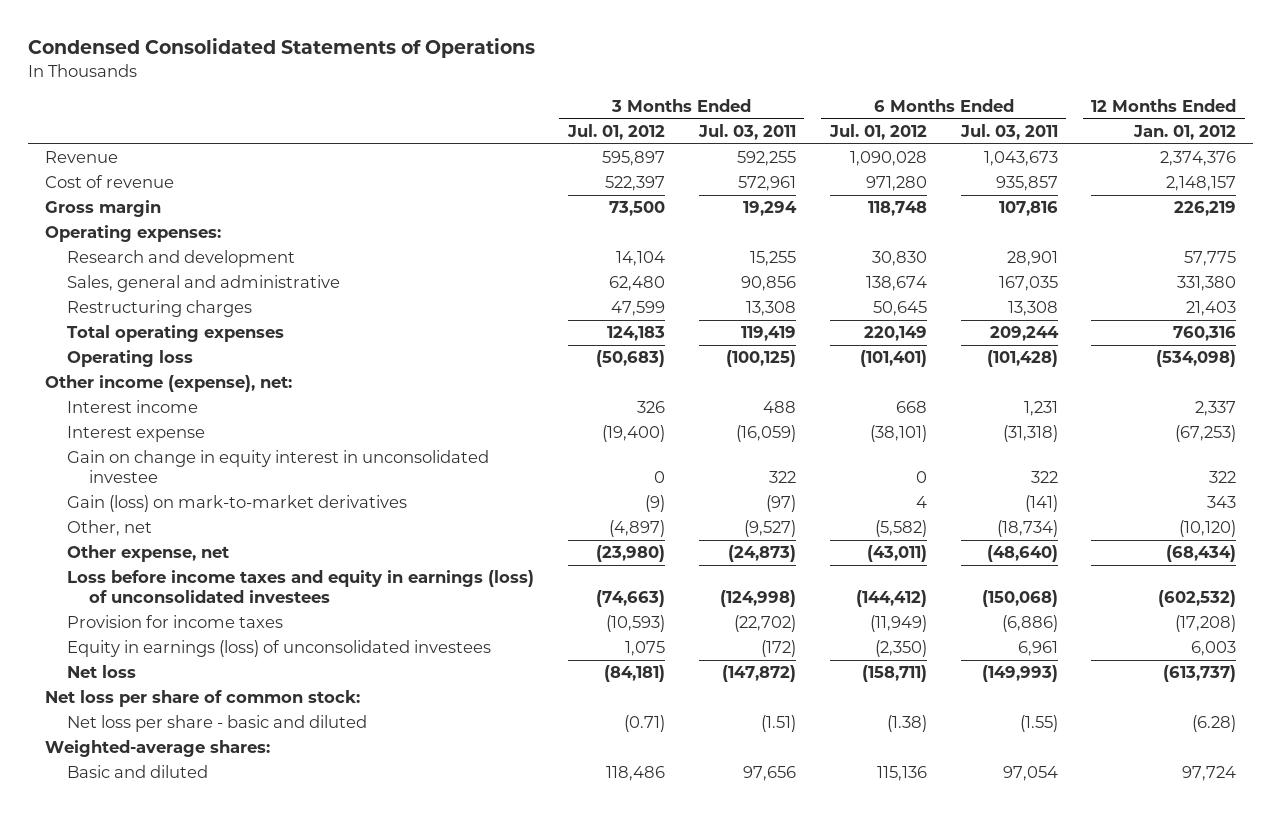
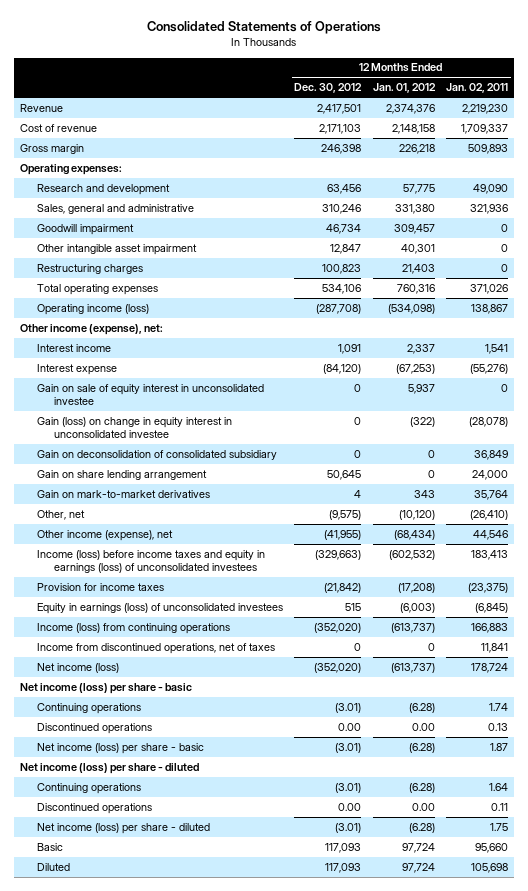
- Condensed Consolidated Statements of Operations
+ Consolidated Statements of Operations
- | 3 Months Ended Jul. 01, 2012 | 3 Months Ended Jul. 03, 2011 | 6 Months Ended Jul. 01, 2012 | 6 Months Ended Jul. 03, 2011 | 12 Months Ended Jan. 01, 2012
+ | 12 Months Ended Dec. 30, 2012 | 12 Months Ended Jan. 01, 2012 | 12 Months Ended Jan. 02, 2011
- Cost of revenue | 522,397 | 572,961 | 971,280 | 935,857 | 2,148,157
- Gross margin | 73,500 | 19,294 | 118,748 | 107,816 | 226,219
+ Cost of revenue | 2,171,103 | 2,148,158 | 1,709,337
+ Gross margin | 246,398 | 226,218 | 509,893
+ Goodwill impairment | 46,734 | 309,457 | 0
+ Other intangible asset impairment | 12,847 | 40,301 | 0
- Operating loss | (50,683) | (100,125) | (101,401) | (101,428) | (534,098)
+ Operating income (loss) | (287,708) | (534,098) | 138,867
- Gain on change in equity interest in unconsolidated investee | 0 | 322 | 0 | 322 | 322
- Gain (loss) on mark-to-market derivatives | (9) | (97) | 4 | (141) | 343
+ Gain on sale of equity interest in unconsolidated investee | 0 | 5,937 | 0
+ Gain (loss) on change in equity interest in unconsolidated investee | 0 | (322) | (28,078)
+ Gain on deconsolidation of consolidated subsidiary | 0 | 0 | 36,849
+ Gain on share lending arrangement | 50,645 | 0 | 24,000
+ Gain on mark-to-market derivatives | 4 | 343 | 35,764
- Other expense, net | (23,980) | (24,873) | (43,011) | (48,640) | (68,434)
- Loss before income taxes and equity in earnings (loss) of unconsolidated investees | (74,663) | (124,998) | (144,412) | (150,068) | (602,532)
+ Other income (expense), net | (41,955) | (68,434) | 44,546
+ Income (loss) before income taxes and equity in earnings (loss) of unconsolidated investees | (329,663) | (602,532) | 183,413
- Equity in earnings (loss) of unconsolidated investees | 1,075 | (172) | (2,350) | 6,961 | 6,003
- Net loss | (84,181) | (147,872) | (158,711) | (149,993) | (613,737)
- Net loss per share of common stock:
- Net loss per share - basic and diluted | (0.71) | (1.51) | (1.38) | (1.55) | (6.28)
- Weighted-average shares:
- Basic and diluted | 118,486 | 97,656 | 115,136 | 97,054 | 97,724
+ Equity in earnings (loss) of unconsolidated investees | 515 | (6,003) | (6,845)
+ Income (loss) from continuing operations | (352,020) | (613,737) | 166,883
+ Income from discontinued operations, net of taxes | 0 | 0 | 11,841
+ Net income (loss) | (352,020) | (613,737) | 178,724
+ Net income (loss) per share - basic
+ Continuing operations | (3.01) | (6.28) | 1.74
+ Discontinued operations | 0.00 | 0.00 | 0.13
+ Net income (loss) per share - basic | (3.01) | (6.28) | 1.87
+ Net income (loss) per share - diluted
+ Continuing operations | (3.01) | (6.28) | 1.64
+ Discontinued operations | 0.00 | 0.00 | 0.11
+ Net income (loss) per share - diluted | (3.01) | (6.28) | 1.75
+ Basic | 117,093 | 97,724 | 95,660
+ Diluted | 117,093 | 97,724 | 105,698

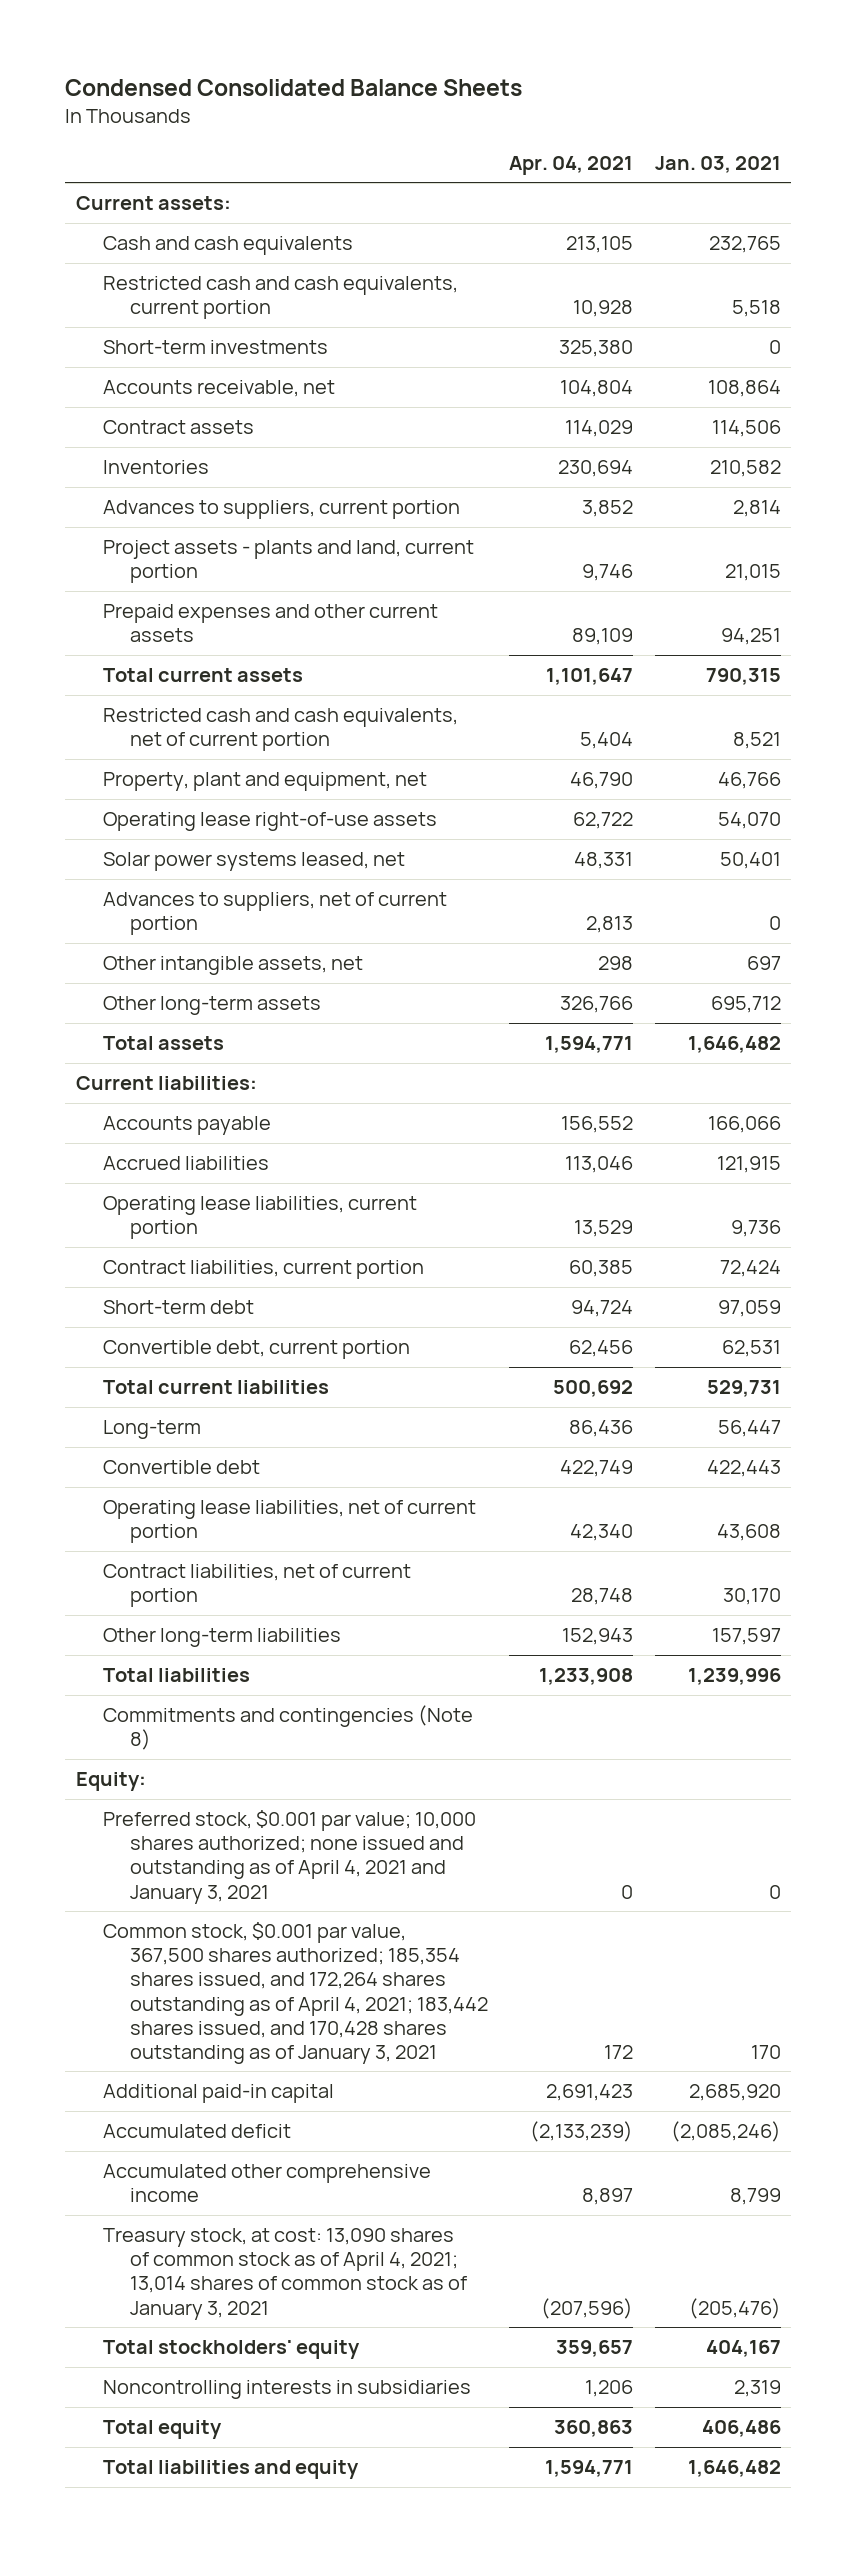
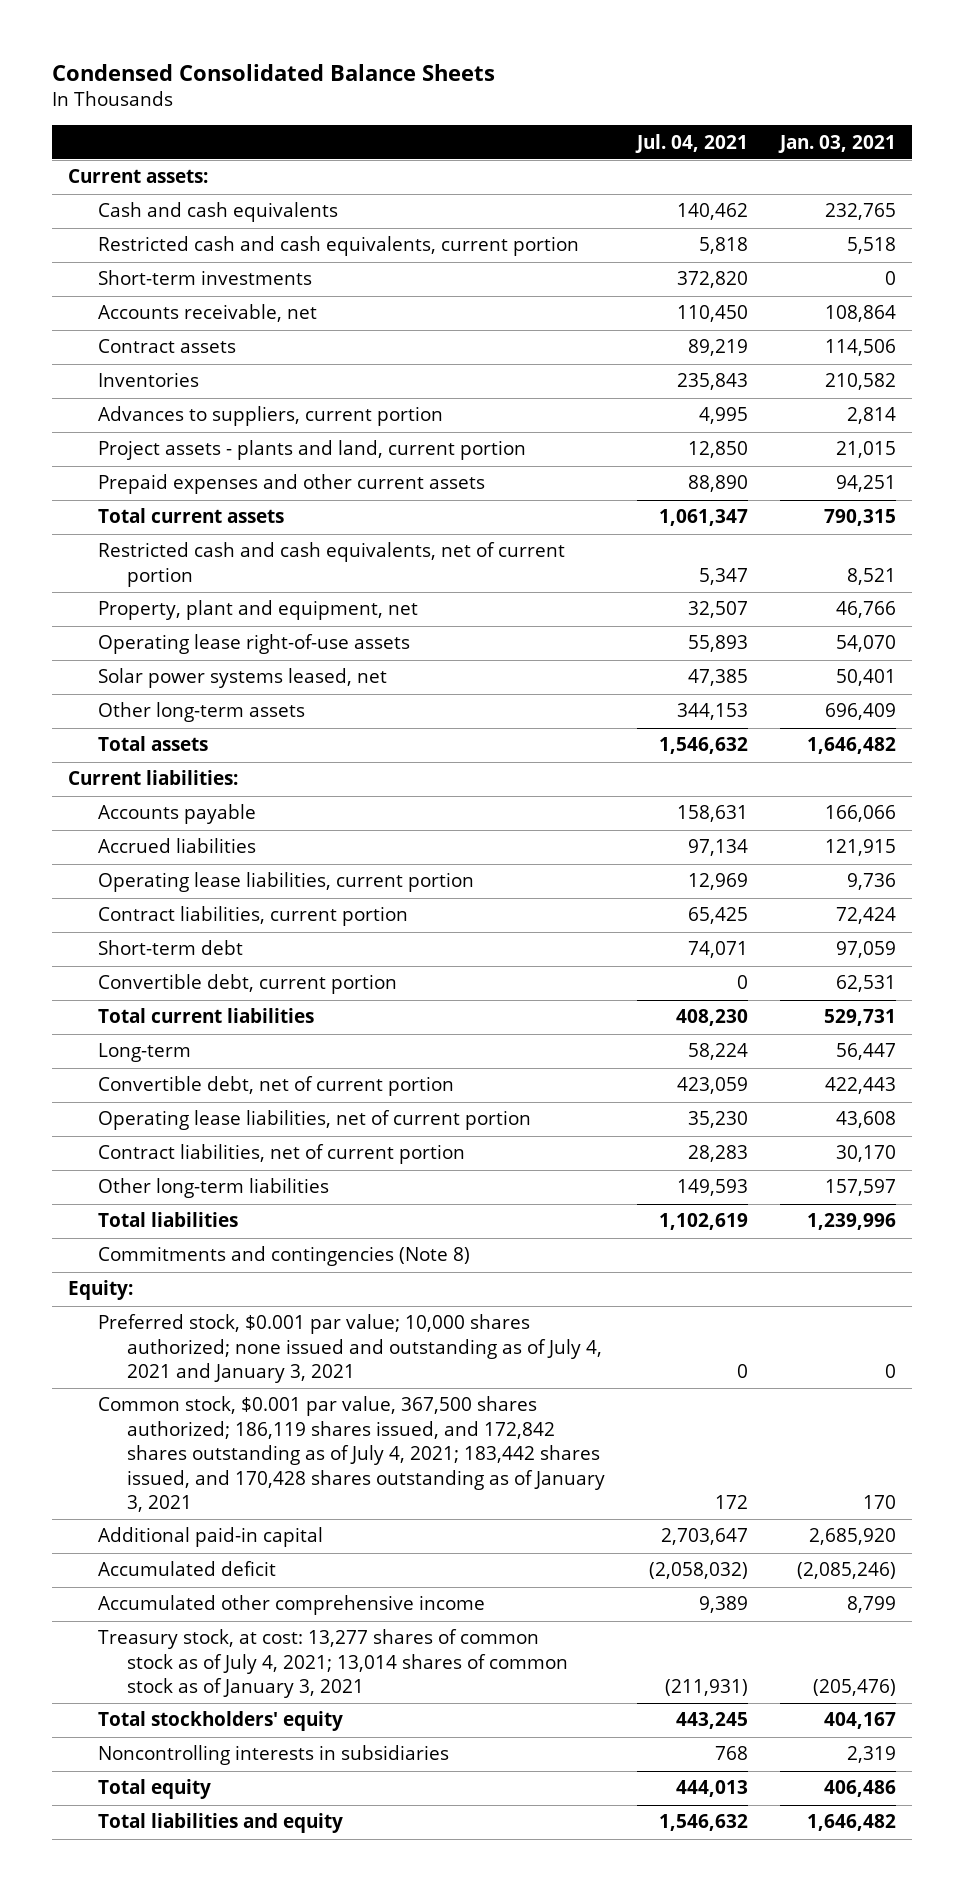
- | Apr. 04, 2021 | Jan. 03, 2021
+ | Jul. 04, 2021 | Jan. 03, 2021
- Advances to suppliers, net of current portion | 2,813 | 0
- Other intangible assets, net | 298 | 697
- Other long-term assets | 326,766 | 695,712
+ Other long-term assets | 344,153 | 696,409
- Convertible debt | 422,749 | 422,443
+ Convertible debt, net of current portion | 423,059 | 422,443
- Preferred stock, $0.001 par value; 10,000 shares authorized; none issued and outstanding as of April 4, 2021 and January 3, 2021 | 0 | 0
- Common stock, $0.001 par value, 367,500 shares authorized; 185,354 shares issued, and 172,264 shares outstanding as of April 4, 2021; 183,442 shares issued, and 170,428 shares outstanding as of January 3, 2021 | 172 | 170
+ Preferred stock, $0.001 par value; 10,000 shares authorized; none issued and outstanding as of July 4, 2021 and January 3, 2021 | 0 | 0
+ Common stock, $0.001 par value, 367,500 shares authorized; 186,119 shares issued, and 172,842 shares outstanding as of July 4, 2021; 183,442 shares issued, and 170,428 shares outstanding as of January 3, 2021 | 172 | 170
- Treasury stock, at cost: 13,090 shares of common stock as of April 4, 2021; 13,014 shares of common stock as of January 3, 2021 | (207,596) | (205,476)
+ Treasury stock, at cost: 13,277 shares of common stock as of July 4, 2021; 13,014 shares of common stock as of January 3, 2021 | (211,931) | (205,476)

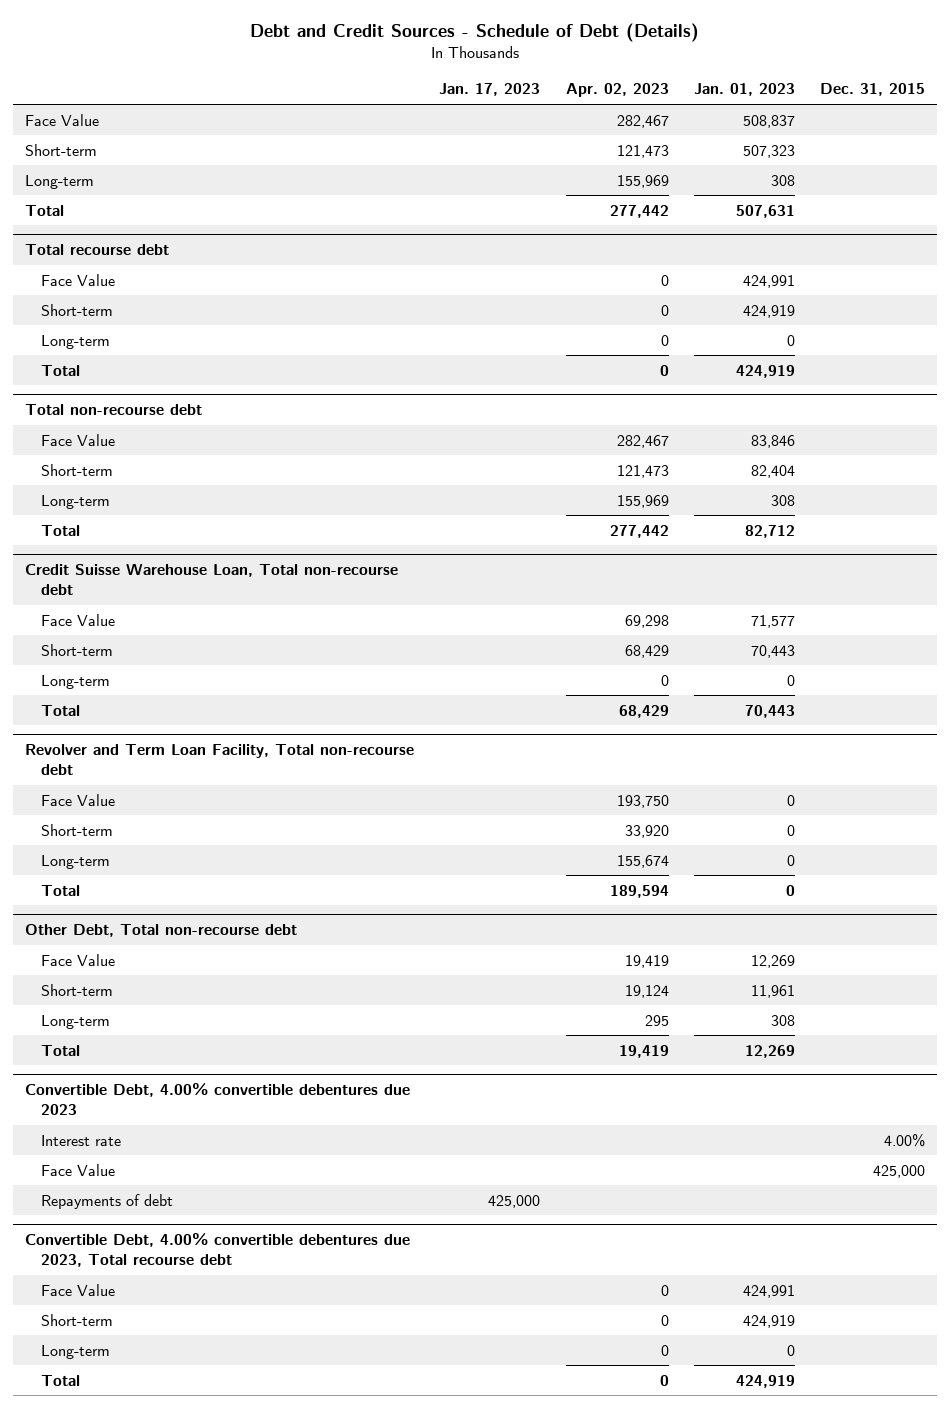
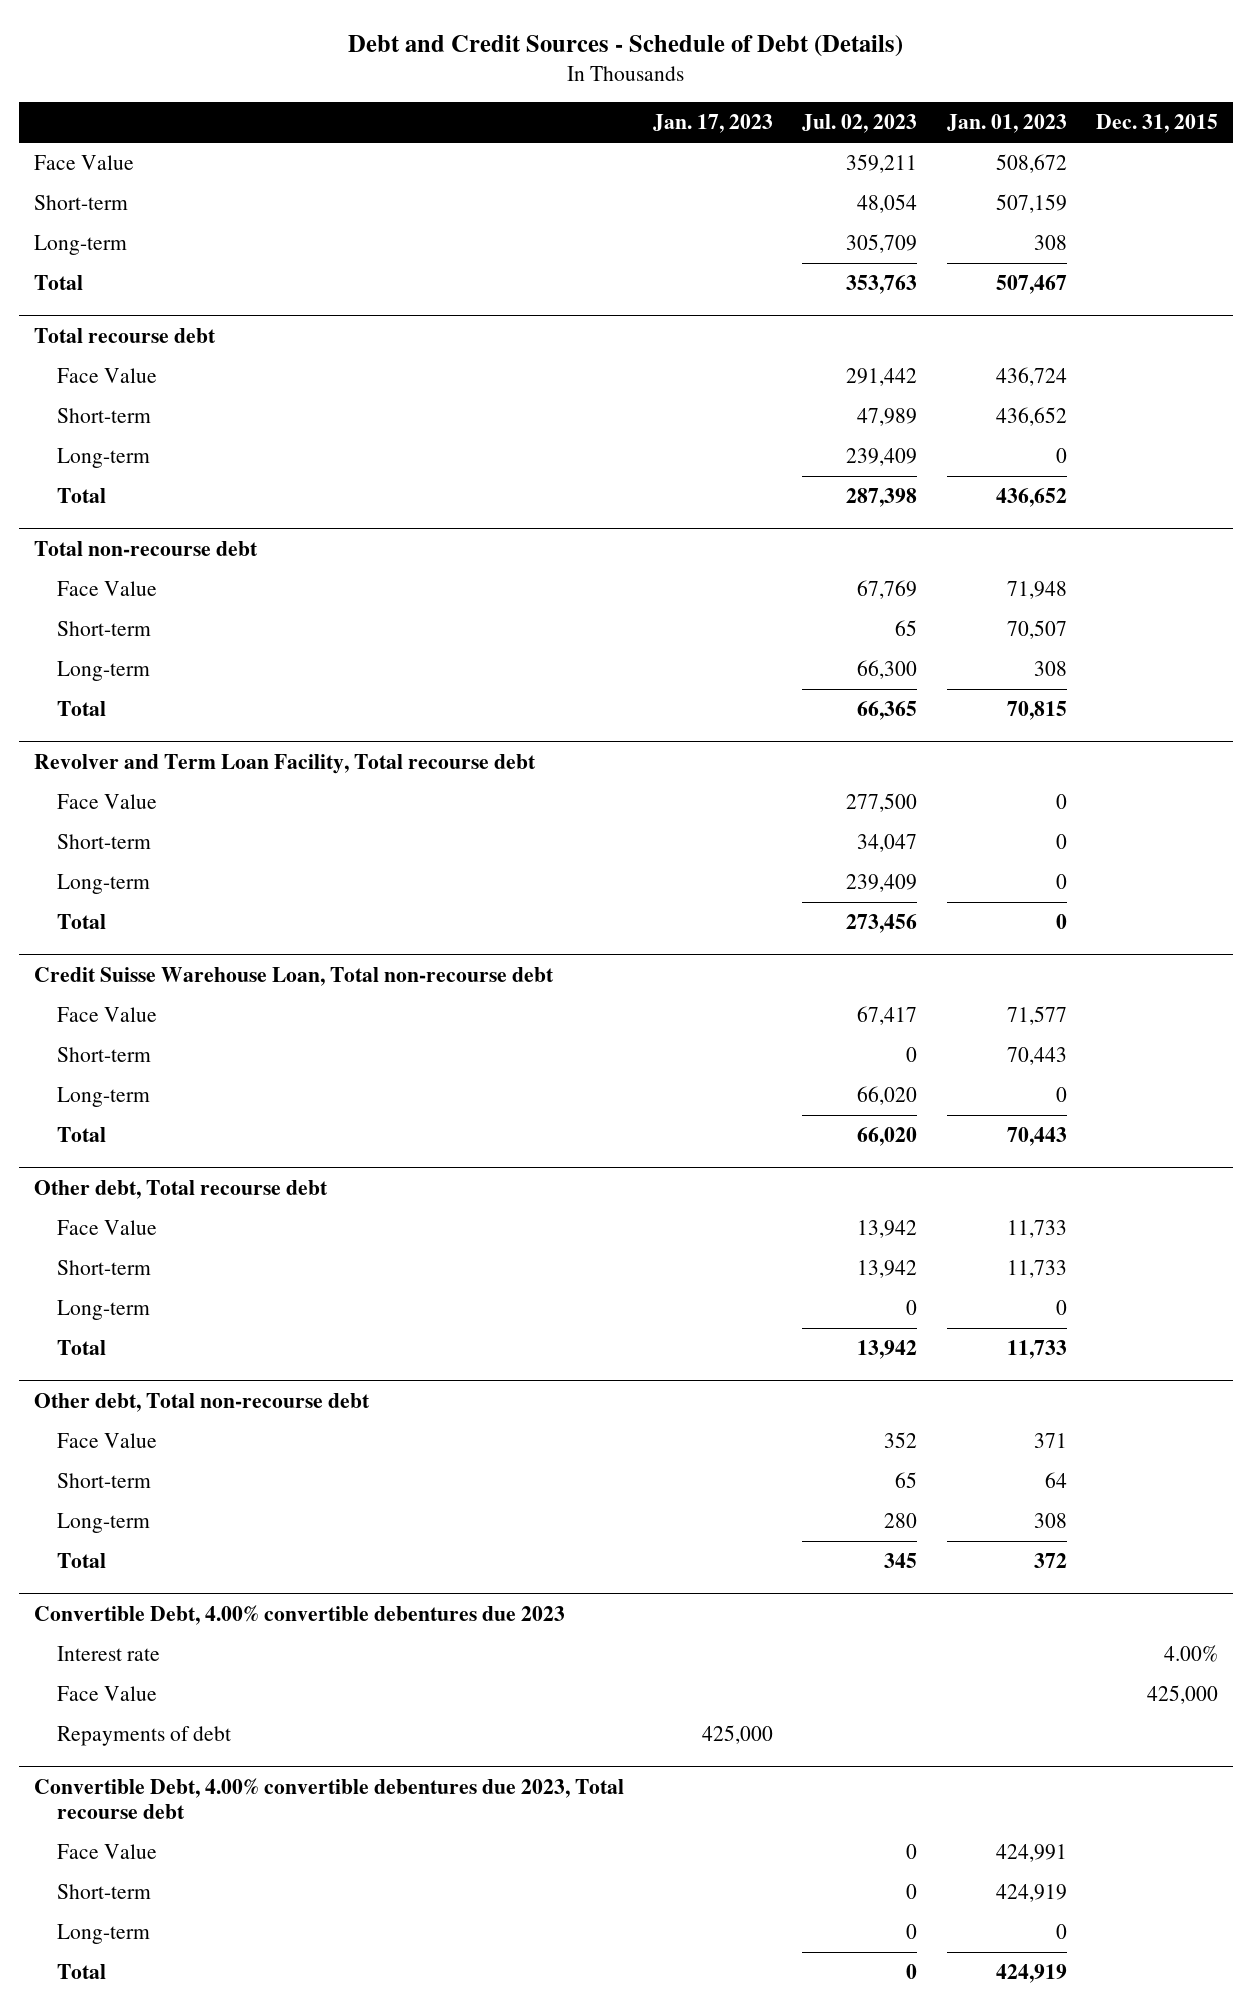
- | Jan. 17, 2023 | Apr. 02, 2023 | Jan. 01, 2023 | Dec. 31, 2015
+ | Jan. 17, 2023 | Jul. 02, 2023 | Jan. 01, 2023 | Dec. 31, 2015
- Face Value | | 282,467 | 508,837 |
- Short-term | | 121,473 | 507,323 |
+ Face Value | | 359,211 | 508,672 |
+ Short-term | | 48,054 | 507,159 |
- Total | | 277,442 | 507,631 |
+ Total | | 353,763 | 507,467 |
@ Total recourse debt
- Face Value | | 0 | 424,991 |
- Short-term | | 0 | 424,919 |
+ Face Value | | 291,442 | 436,724 |
+ Short-term | | 47,989 | 436,652 |
- Total | | 0 | 424,919 |
+ Total | | 287,398 | 436,652 |
@ Total non-recourse debt
- Face Value | | 282,467 | 83,846 |
- Short-term | | 121,473 | 82,404 |
+ Face Value | | 67,769 | 71,948 |
+ Short-term | | 65 | 70,507 |
- Total | | 277,442 | 82,712 |
+ Total | | 66,365 | 70,815 |
+ Revolver and Term Loan Facility, Total recourse debt
+ Face Value | | 277,500 | 0 |
+ Short-term | | 34,047 | 0 |
+ Long-term | | 239,409 | 0 |
+ Total | | 273,456 | 0 |
- Revolver and Term Loan Facility, Total non-recourse debt
- Face Value | | 193,750 | 0 |
- Short-term | | 33,920 | 0 |
+ Other debt, Total recourse debt
+ Face Value | | 13,942 | 11,733 |
+ Short-term | | 13,942 | 11,733 |
- Total | | 189,594 | 0 |
- Other Debt, Total non-recourse debt
- Face Value | | 19,419 | 12,269 |
- Short-term | | 19,124 | 11,961 |
+ Total | | 13,942 | 11,733 |
+ Other debt, Total non-recourse debt
+ Face Value | | 352 | 371 |
+ Short-term | | 65 | 64 |
- Total | | 19,419 | 12,269 |
+ Total | | 345 | 372 |

